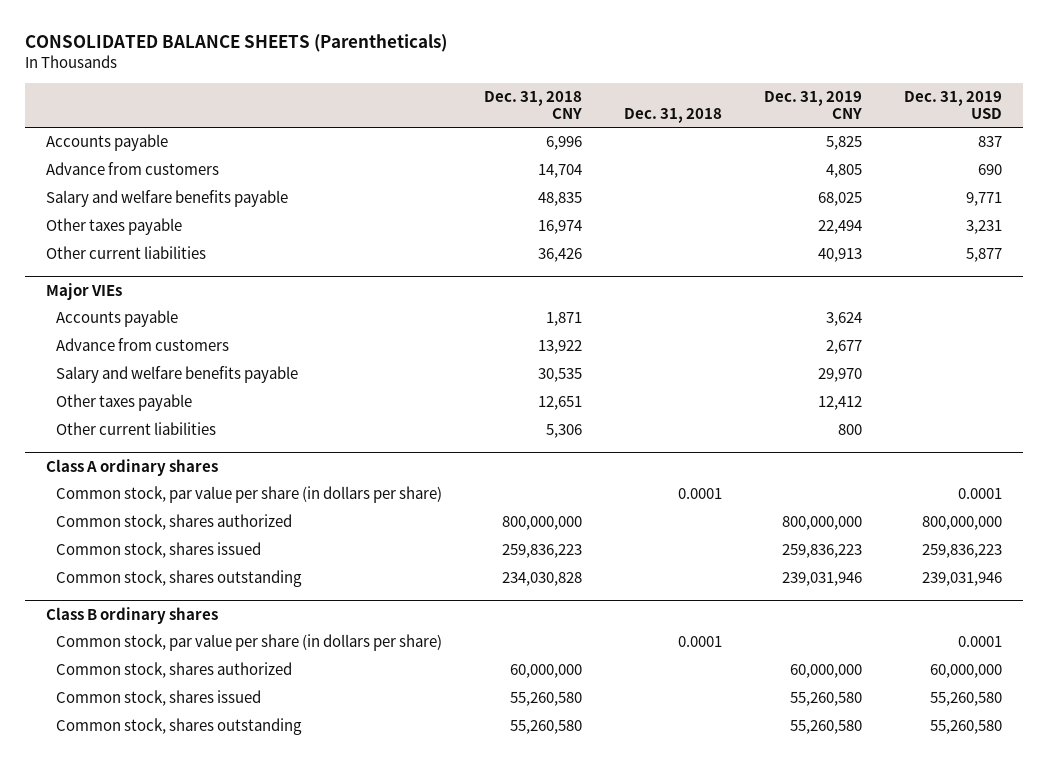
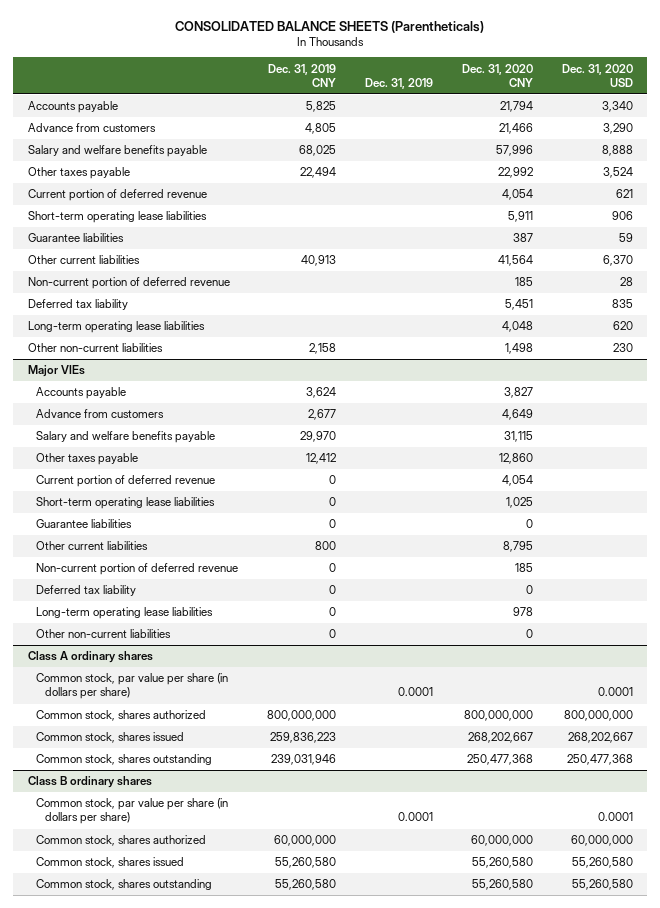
- | Dec. 31, 2018 CNY | Dec. 31, 2018 | Dec. 31, 2019 CNY | Dec. 31, 2019 USD
+ | Dec. 31, 2019 CNY | Dec. 31, 2019 | Dec. 31, 2020 CNY | Dec. 31, 2020 USD
+ Current portion of deferred revenue | | | 4,054 | 621
+ Short-term operating lease liabilities | | | 5,911 | 906
+ Guarantee liabilities | | | 387 | 59
+ Non-current portion of deferred revenue | | | 185 | 28
+ Deferred tax liability | | | 5,451 | 835
+ Long-term operating lease liabilities | | | 4,048 | 620
+ Other non-current liabilities | 2,158 | | 1,498 | 230
@ Major VIEs
+ Current portion of deferred revenue | 0 | | 4,054 |
+ Short-term operating lease liabilities | 0 | | 1,025 |
+ Guarantee liabilities | 0 | | 0 |
+ Non-current portion of deferred revenue | 0 | | 185 |
+ Deferred tax liability | 0 | | 0 |
+ Long-term operating lease liabilities | 0 | | 978 |
+ Other non-current liabilities | 0 | | 0 |

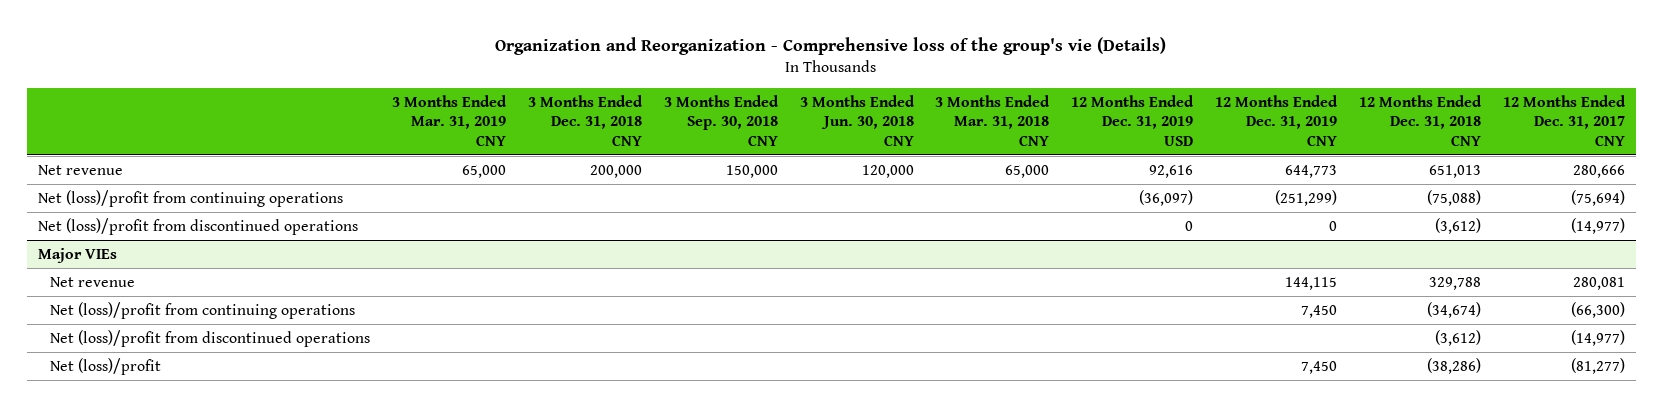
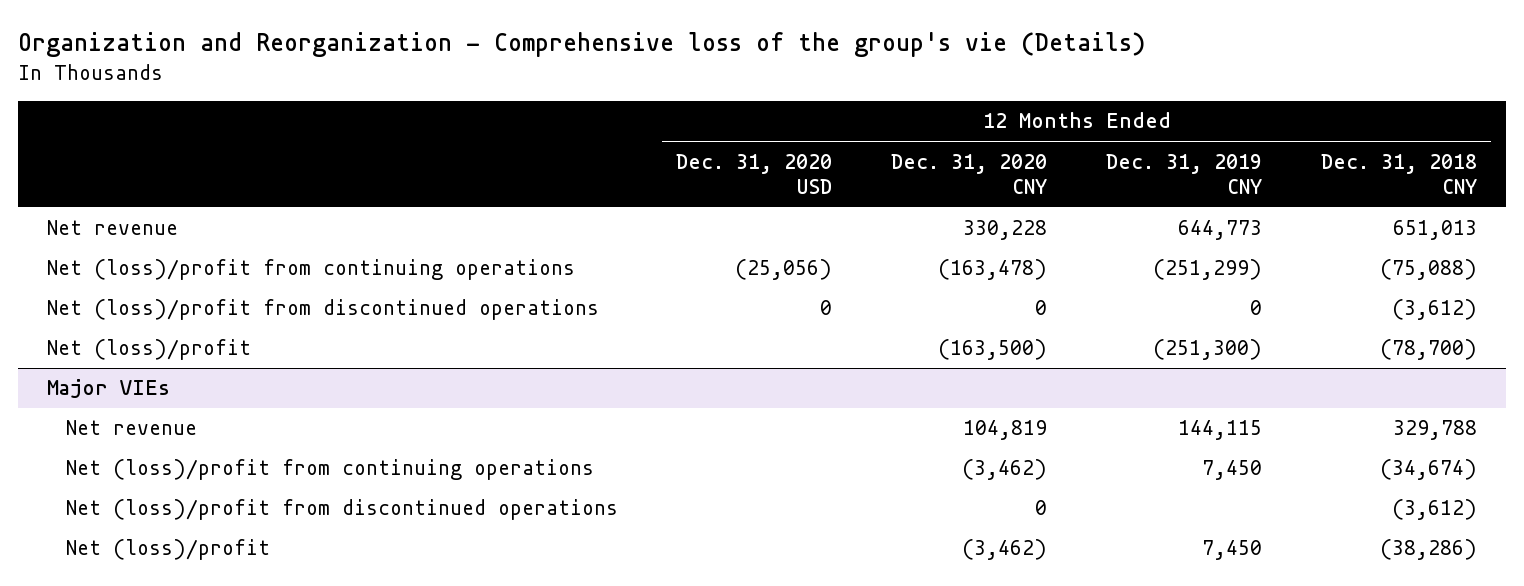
- | 3 Months Ended Mar. 31, 2019 CNY | 3 Months Ended Dec. 31, 2018 CNY | 3 Months Ended Sep. 30, 2018 CNY | 3 Months Ended Jun. 30, 2018 CNY | 3 Months Ended Mar. 31, 2018 CNY | 12 Months Ended Dec. 31, 2019 USD | 12 Months Ended Dec. 31, 2019 CNY | 12 Months Ended Dec. 31, 2018 CNY | 12 Months Ended Dec. 31, 2017 CNY
+ | 12 Months Ended Dec. 31, 2020 USD | 12 Months Ended Dec. 31, 2020 CNY | 12 Months Ended Dec. 31, 2019 CNY | 12 Months Ended Dec. 31, 2018 CNY
+ Net (loss)/profit | | (163,500) | (251,300) | (78,700)

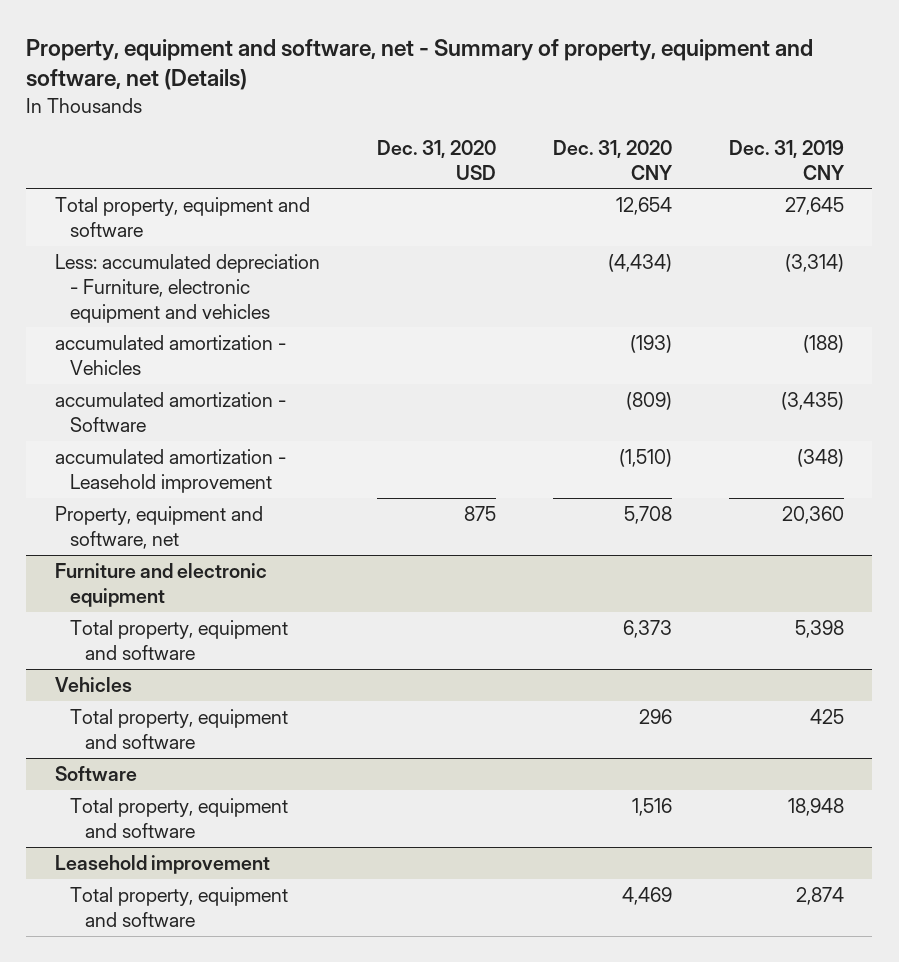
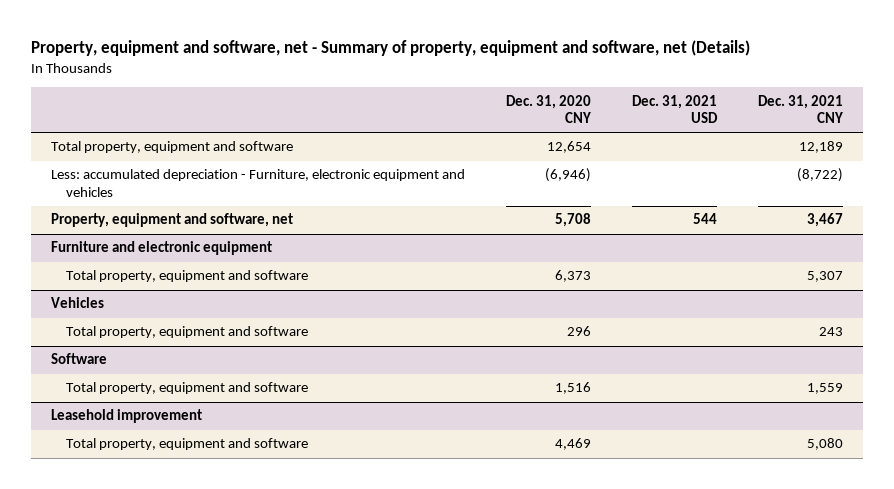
- | Dec. 31, 2020 USD | Dec. 31, 2020 CNY | Dec. 31, 2019 CNY
+ | Dec. 31, 2020 CNY | Dec. 31, 2021 USD | Dec. 31, 2021 CNY
- Less: accumulated depreciation - Furniture, electronic equipment and vehicles | | (4,434) | (3,314)
- accumulated amortization - Vehicles | | (193) | (188)
- accumulated amortization - Software | | (809) | (3,435)
- accumulated amortization - Leasehold improvement | | (1,510) | (348)
+ Less: accumulated depreciation - Furniture, electronic equipment and vehicles | (6,946) | | (8,722)

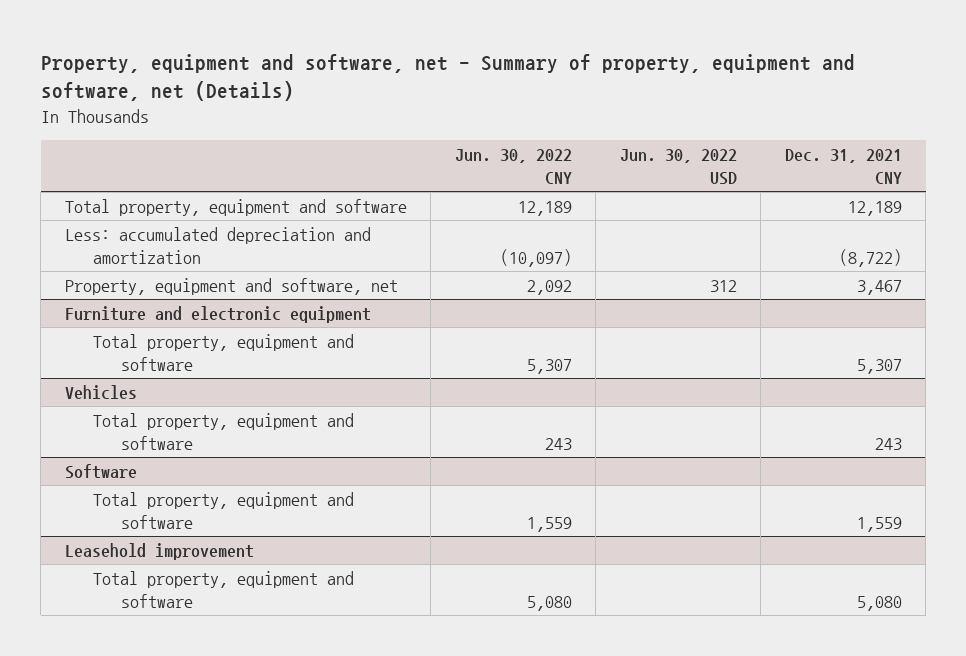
- | Dec. 31, 2020 CNY | Dec. 31, 2021 USD | Dec. 31, 2021 CNY
+ | Jun. 30, 2022 CNY | Jun. 30, 2022 USD | Dec. 31, 2021 CNY
- Less: accumulated depreciation - Furniture, electronic equipment and vehicles | (6,946) | | (8,722)
+ Less: accumulated depreciation and amortization | (10,097) | | (8,722)

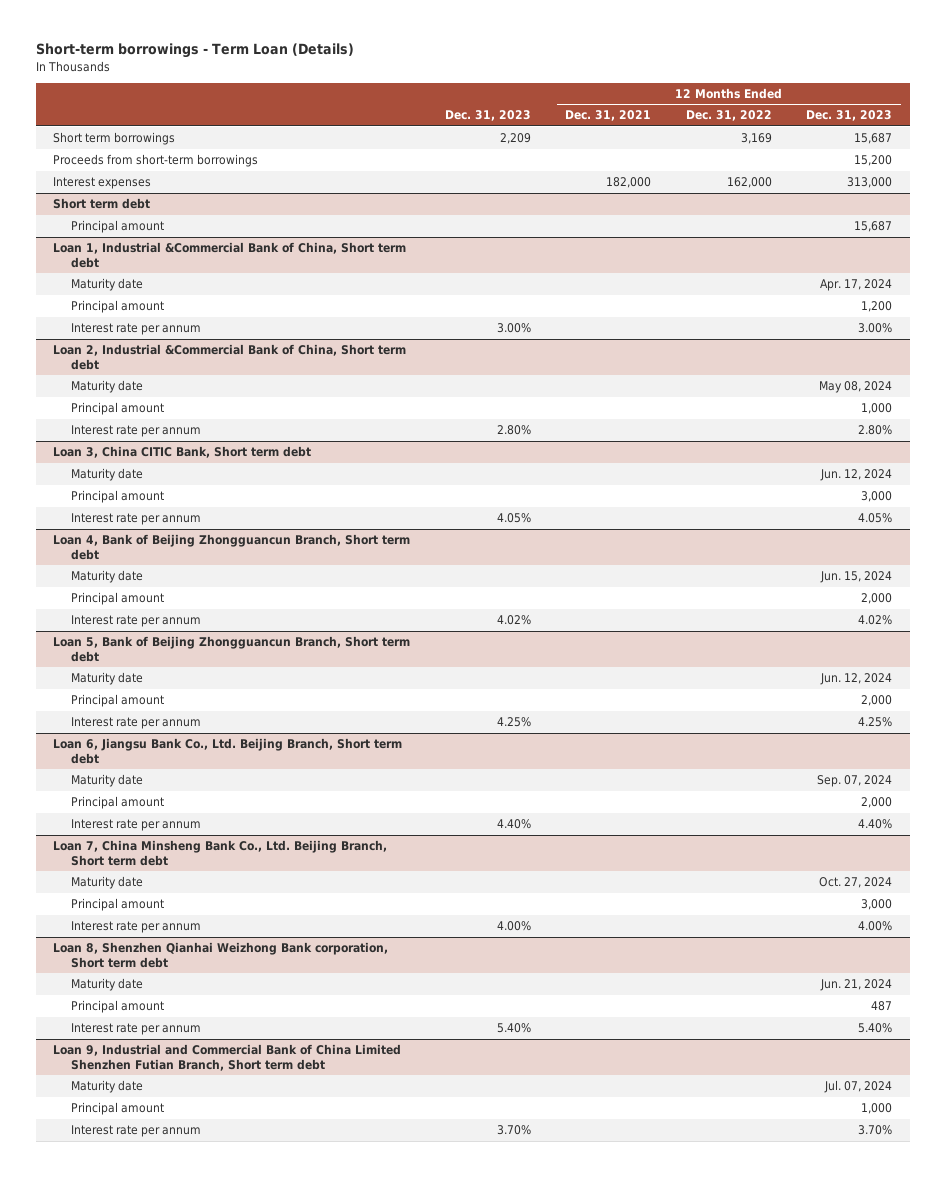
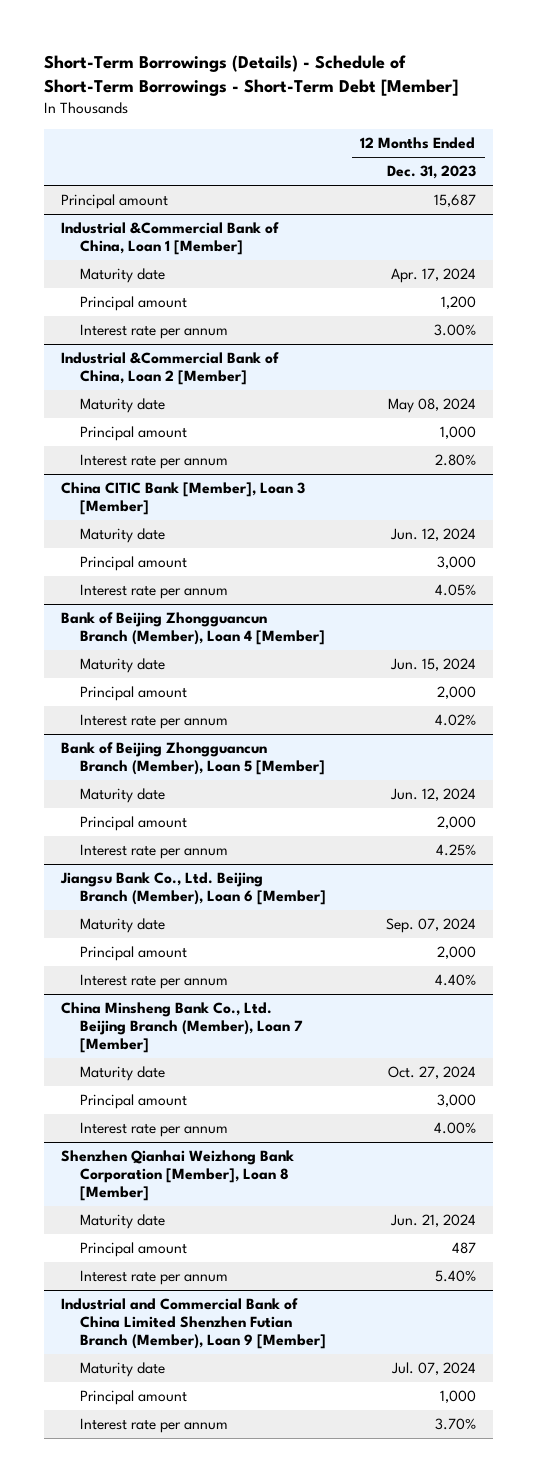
- Short-term borrowings - Term Loan (Details)
+ Short-Term Borrowings (Details) - Schedule of Short-Term Borrowings - Short-Term Debt [Member]
- | Dec. 31, 2023 | 12 Months Ended Dec. 31, 2021 | 12 Months Ended Dec. 31, 2022 | 12 Months Ended Dec. 31, 2023
+ | 12 Months Ended Dec. 31, 2023
- Short term borrowings | 2,209 | | 3,169 | 15,687
- Proceeds from short-term borrowings | | | | 15,200
- Interest expenses | | 182,000 | 162,000 | 313,000
- Short term debt
- Loan 1, Industrial &Commercial Bank of China, Short term debt
+ Industrial &Commercial Bank of China, Loan 1 [Member]
- Loan 2, Industrial &Commercial Bank of China, Short term debt
+ Industrial &Commercial Bank of China, Loan 2 [Member]
- Loan 3, China CITIC Bank, Short term debt
+ China CITIC Bank [Member], Loan 3 [Member]
- Loan 4, Bank of Beijing Zhongguancun Branch, Short term debt
+ Bank of Beijing Zhongguancun Branch (Member), Loan 4 [Member]
- Loan 5, Bank of Beijing Zhongguancun Branch, Short term debt
+ Bank of Beijing Zhongguancun Branch (Member), Loan 5 [Member]
- Loan 6, Jiangsu Bank Co., Ltd. Beijing Branch, Short term debt
+ Jiangsu Bank Co., Ltd. Beijing Branch (Member), Loan 6 [Member]
- Loan 7, China Minsheng Bank Co., Ltd. Beijing Branch, Short term debt
+ China Minsheng Bank Co., Ltd. Beijing Branch (Member), Loan 7 [Member]
- Loan 8, Shenzhen Qianhai Weizhong Bank corporation, Short term debt
+ Shenzhen Qianhai Weizhong Bank Corporation [Member], Loan 8 [Member]
- Loan 9, Industrial and Commercial Bank of China Limited Shenzhen Futian Branch, Short term debt
+ Industrial and Commercial Bank of China Limited Shenzhen Futian Branch (Member), Loan 9 [Member]

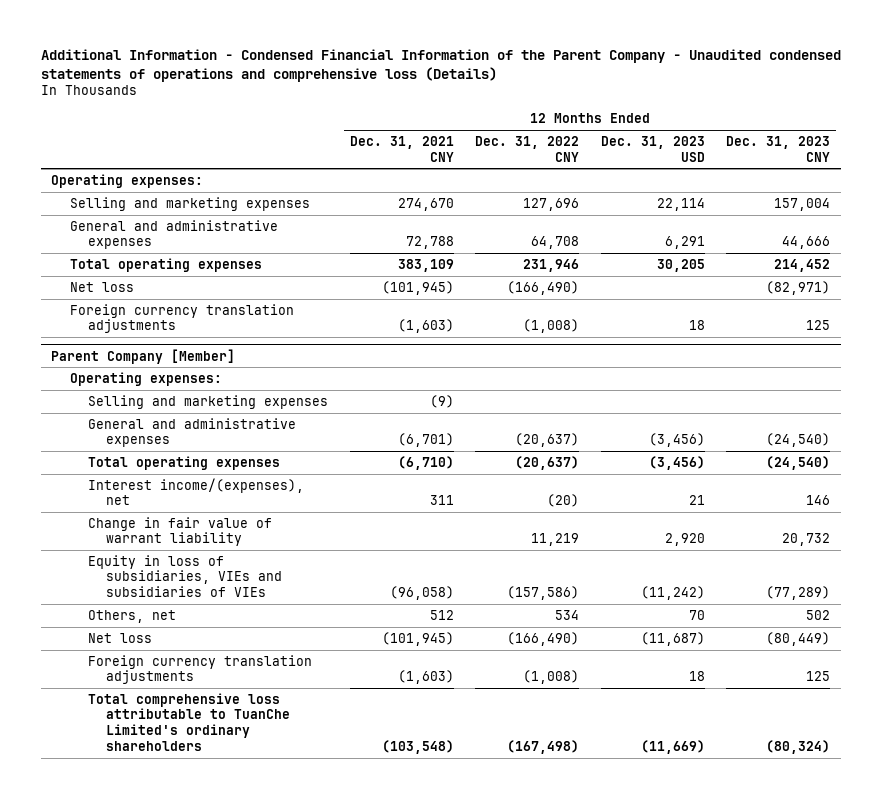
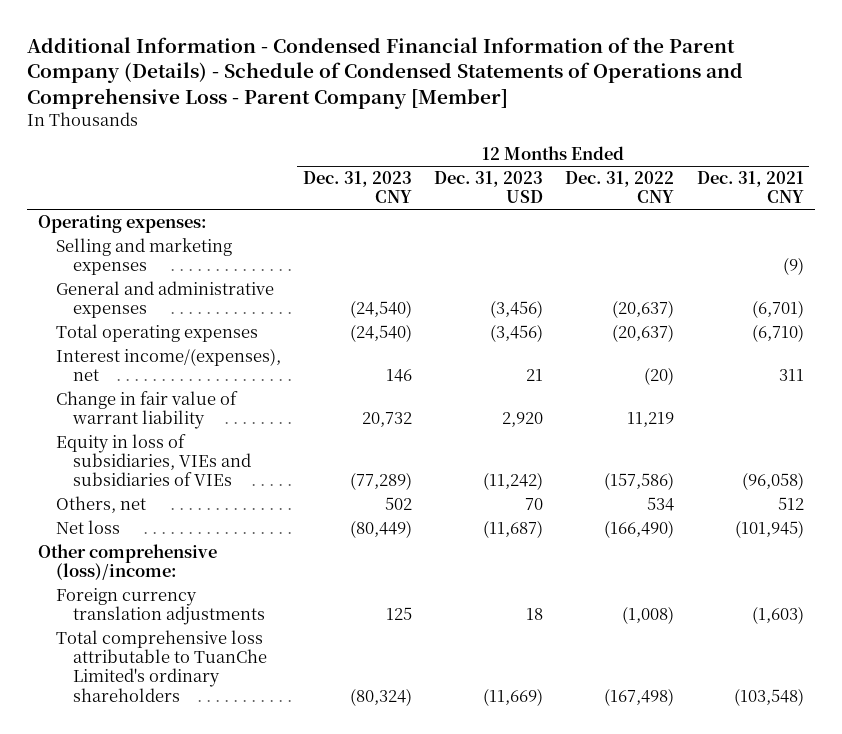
- Additional Information - Condensed Financial Information of the Parent Company - Unaudited condensed statements of operations and comprehensive loss (Details)
+ Additional Information - Condensed Financial Information of the Parent Company (Details) - Schedule of Condensed Statements of Operations and Comprehensive Loss - Parent Company [Member]
- | 12 Months Ended Dec. 31, 2021 CNY | 12 Months Ended Dec. 31, 2022 CNY | 12 Months Ended Dec. 31, 2023 USD | 12 Months Ended Dec. 31, 2023 CNY
+ | 12 Months Ended Dec. 31, 2023 CNY | 12 Months Ended Dec. 31, 2023 USD | 12 Months Ended Dec. 31, 2022 CNY | 12 Months Ended Dec. 31, 2021 CNY
- Selling and marketing expenses | 274,670 | 127,696 | 22,114 | 157,004
- General and administrative expenses | 72,788 | 64,708 | 6,291 | 44,666
- Total operating expenses | 383,109 | 231,946 | 30,205 | 214,452
- Net loss | (101,945) | (166,490) | | (82,971)
- Foreign currency translation adjustments | (1,603) | (1,008) | 18 | 125
- Parent Company [Member]
- Operating expenses:
+ Other comprehensive (loss)/income:

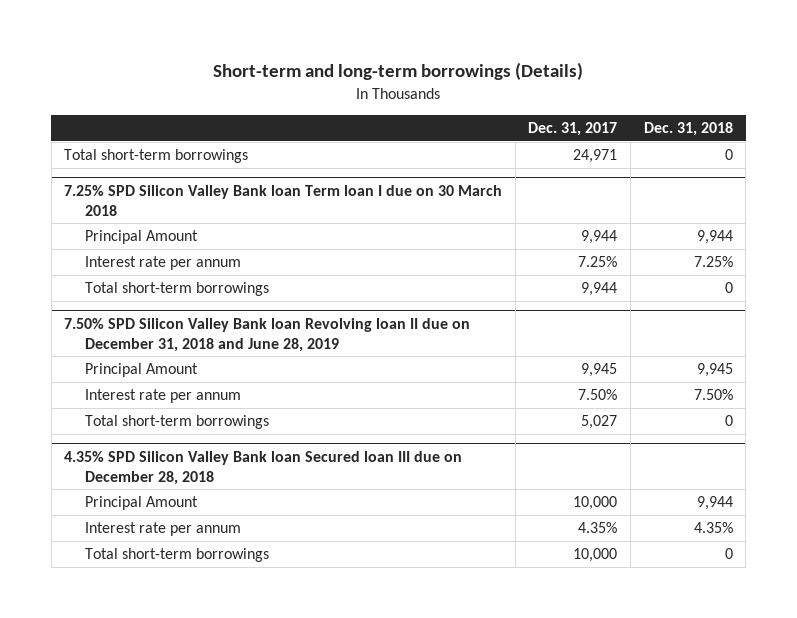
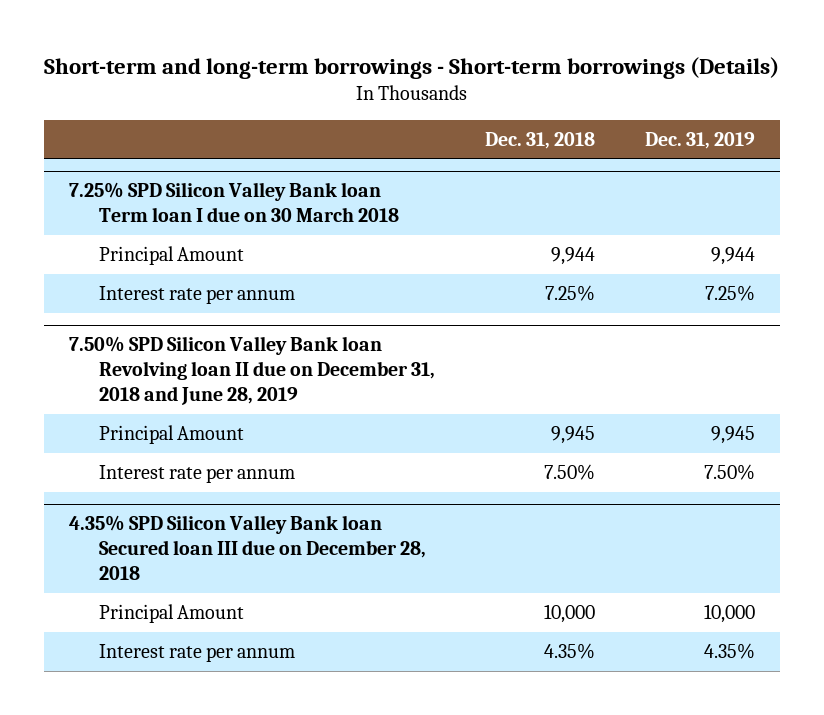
- Short-term and long-term borrowings (Details)
+ Short-term and long-term borrowings - Short-term borrowings (Details)
- | Dec. 31, 2017 | Dec. 31, 2018
+ | Dec. 31, 2018 | Dec. 31, 2019
- Total short-term borrowings | 24,971 | 0
@ 7.25% SPD Silicon Valley Bank loan Term loan I due on 30 March 2018
- Total short-term borrowings | 9,944 | 0
@ 7.50% SPD Silicon Valley Bank loan Revolving loan II due on December 31, 2018 and June 28, 2019
- Total short-term borrowings | 5,027 | 0
@ 4.35% SPD Silicon Valley Bank loan Secured loan III due on December 28, 2018
- Principal Amount | 10,000 | 9,944
+ Principal Amount | 10,000 | 10,000
- Total short-term borrowings | 10,000 | 0

